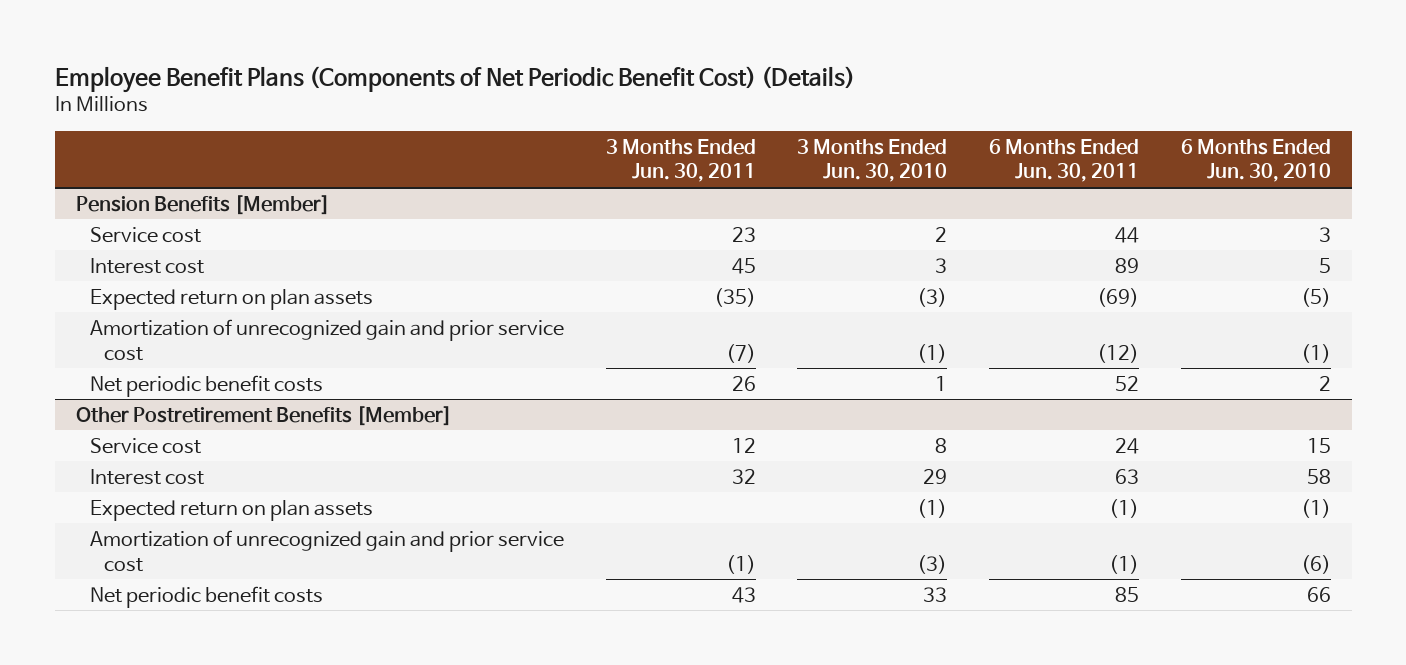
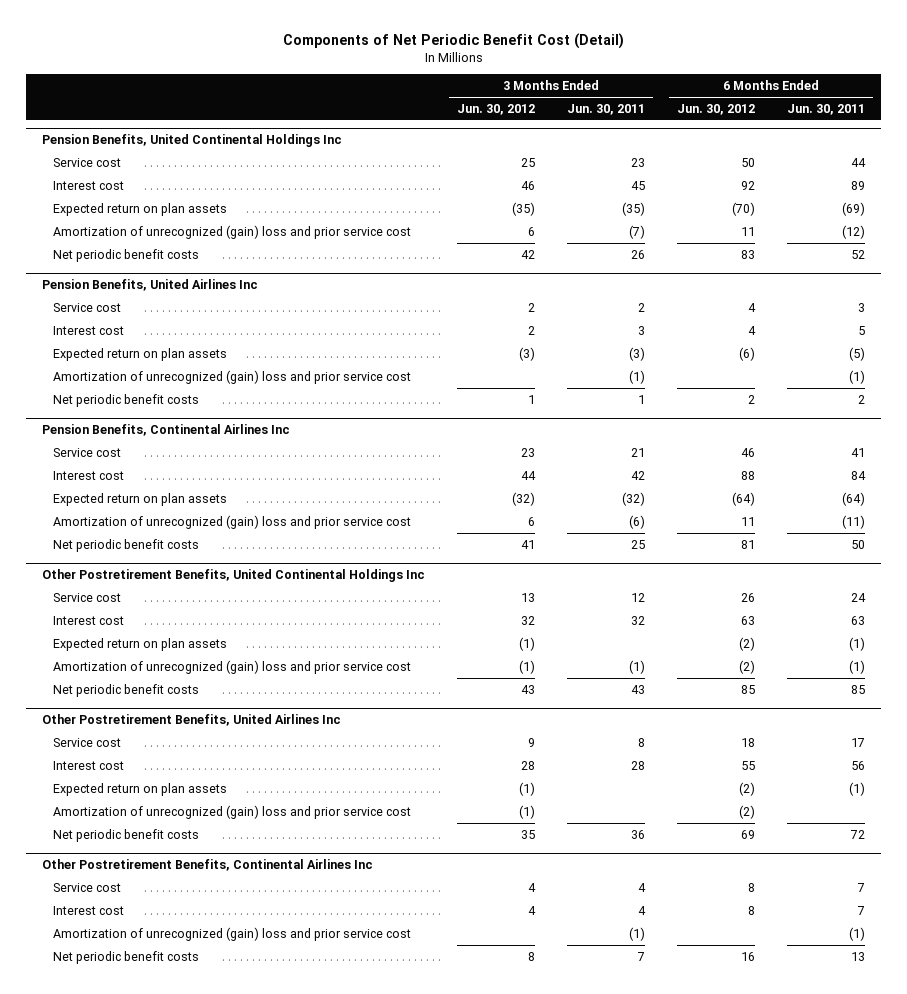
- Employee Benefit Plans (Components of Net Periodic Benefit Cost) (Details)
+ Components of Net Periodic Benefit Cost (Detail)
- | 3 Months Ended Jun. 30, 2011 | 3 Months Ended Jun. 30, 2010 | 6 Months Ended Jun. 30, 2011 | 6 Months Ended Jun. 30, 2010
+ | 3 Months Ended Jun. 30, 2012 | 3 Months Ended Jun. 30, 2011 | 6 Months Ended Jun. 30, 2012 | 6 Months Ended Jun. 30, 2011
- Pension Benefits [Member]
+ Pension Benefits, United Continental Holdings Inc
- Amortization of unrecognized gain and prior service cost | (7) | (1) | (12) | (1)
+ Amortization of unrecognized (gain) loss and prior service cost | 6 | (7) | 11 | (12)
- Other Postretirement Benefits [Member]
+ Pension Benefits, United Airlines Inc
+ Service cost | 2 | 2 | 4 | 3
+ Interest cost | 2 | 3 | 4 | 5
+ Expected return on plan assets | (3) | (3) | (6) | (5)
+ Amortization of unrecognized (gain) loss and prior service cost | | (1) | | (1)
+ Net periodic benefit costs | 1 | 1 | 2 | 2
+ Pension Benefits, Continental Airlines Inc
+ Service cost | 23 | 21 | 46 | 41
+ Interest cost | 44 | 42 | 88 | 84
+ Expected return on plan assets | (32) | (32) | (64) | (64)
+ Amortization of unrecognized (gain) loss and prior service cost | 6 | (6) | 11 | (11)
+ Net periodic benefit costs | 41 | 25 | 81 | 50
+ Other Postretirement Benefits, United Continental Holdings Inc
- Amortization of unrecognized gain and prior service cost | (1) | (3) | (1) | (6)
+ Amortization of unrecognized (gain) loss and prior service cost | (1) | (1) | (2) | (1)
+ Other Postretirement Benefits, United Airlines Inc
+ Service cost | 9 | 8 | 18 | 17
+ Interest cost | 28 | 28 | 55 | 56
+ Expected return on plan assets | (1) | | (2) | (1)
+ Amortization of unrecognized (gain) loss and prior service cost | (1) | | (2) |
+ Net periodic benefit costs | 35 | 36 | 69 | 72
+ Other Postretirement Benefits, Continental Airlines Inc
+ Service cost | 4 | 4 | 8 | 7
+ Interest cost | 4 | 4 | 8 | 7
+ Amortization of unrecognized (gain) loss and prior service cost | | (1) | | (1)
+ Net periodic benefit costs | 8 | 7 | 16 | 13

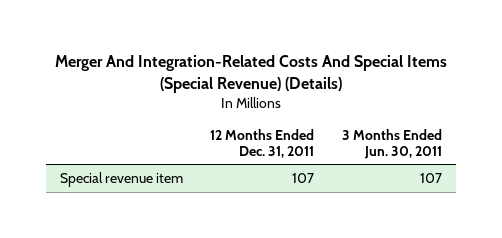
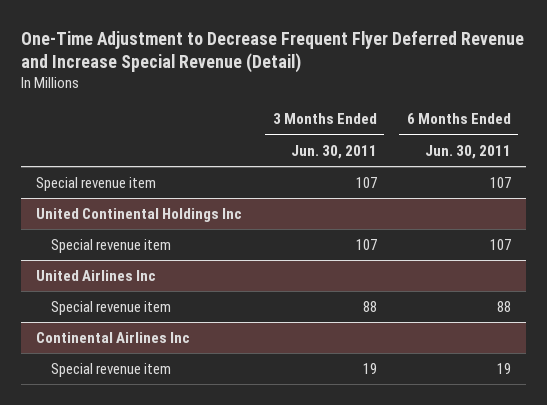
- Merger And Integration-Related Costs And Special Items (Special Revenue) (Details)
+ One-Time Adjustment to Decrease Frequent Flyer Deferred Revenue and Increase Special Revenue (Detail)
- | 12 Months Ended Dec. 31, 2011 | 3 Months Ended Jun. 30, 2011
+ | 3 Months Ended Jun. 30, 2011 | 6 Months Ended Jun. 30, 2011
+ United Continental Holdings Inc
+ Special revenue item | 107 | 107
+ United Airlines Inc
+ Special revenue item | 88 | 88
+ Continental Airlines Inc
+ Special revenue item | 19 | 19

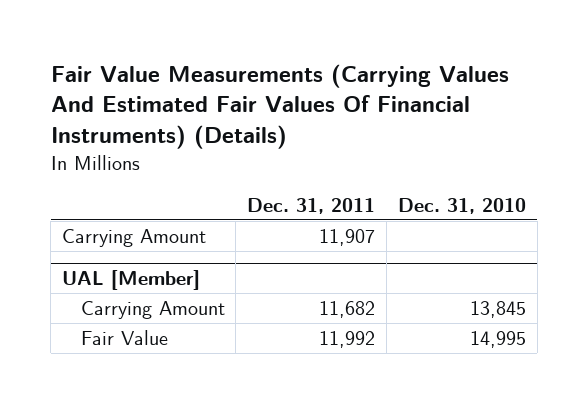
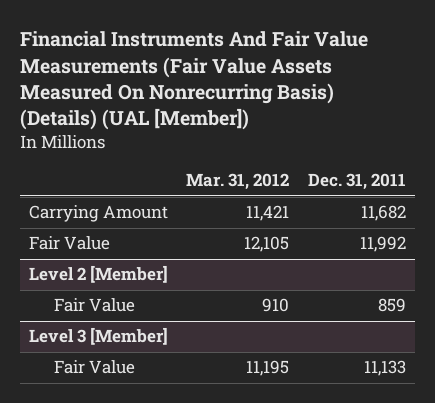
- Fair Value Measurements (Carrying Values And Estimated Fair Values Of Financial Instruments) (Details)
+ Financial Instruments And Fair Value Measurements (Fair Value Assets Measured On Nonrecurring Basis) (Details) (UAL [Member])
- | Dec. 31, 2011 | Dec. 31, 2010
+ | Mar. 31, 2012 | Dec. 31, 2011
- Carrying Amount | 11,907 |
- UAL [Member]
+ Level 2 [Member]
+ Fair Value | 910 | 859
+ Level 3 [Member]
+ Fair Value | 11,195 | 11,133

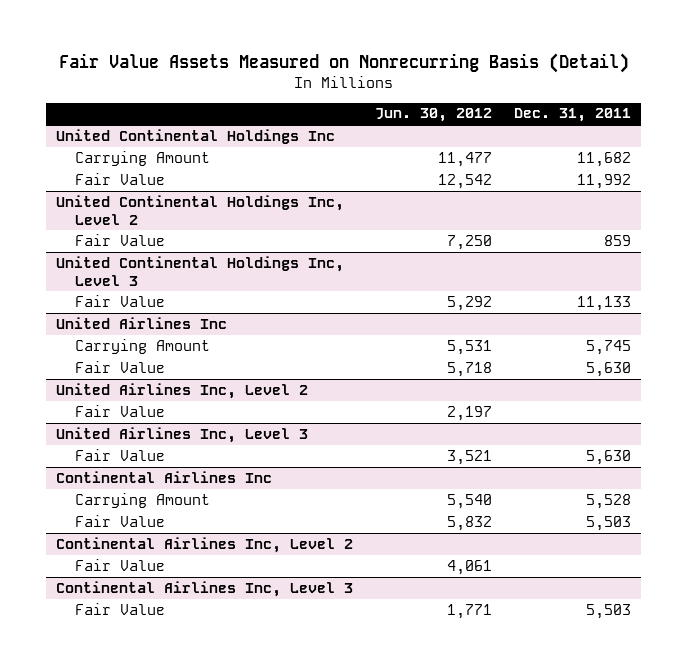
- Financial Instruments And Fair Value Measurements (Fair Value Assets Measured On Nonrecurring Basis) (Details) (UAL [Member])
+ Fair Value Assets Measured on Nonrecurring Basis (Detail)
- | Mar. 31, 2012 | Dec. 31, 2011
+ | Jun. 30, 2012 | Dec. 31, 2011
+ United Continental Holdings Inc
- Level 2 [Member]
+ United Continental Holdings Inc, Level 2
- Level 3 [Member]
+ United Continental Holdings Inc, Level 3
+ United Airlines Inc
+ Carrying Amount | 5,531 | 5,745
+ Fair Value | 5,718 | 5,630
+ United Airlines Inc, Level 2
+ Fair Value | 2,197 |
+ United Airlines Inc, Level 3
+ Fair Value | 3,521 | 5,630
+ Continental Airlines Inc
+ Carrying Amount | 5,540 | 5,528
+ Fair Value | 5,832 | 5,503
+ Continental Airlines Inc, Level 2
+ Fair Value | 4,061 |
+ Continental Airlines Inc, Level 3
+ Fair Value | 1,771 | 5,503

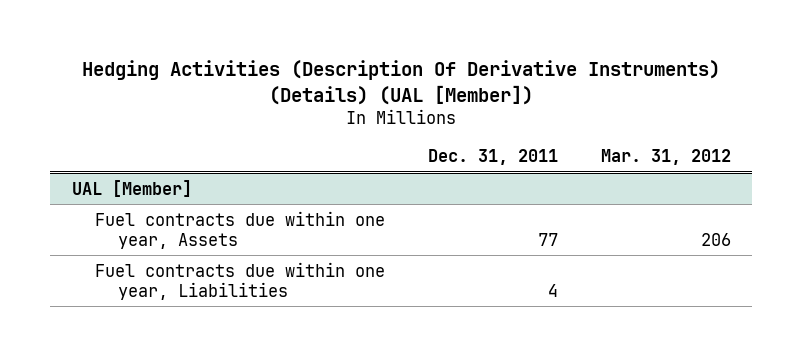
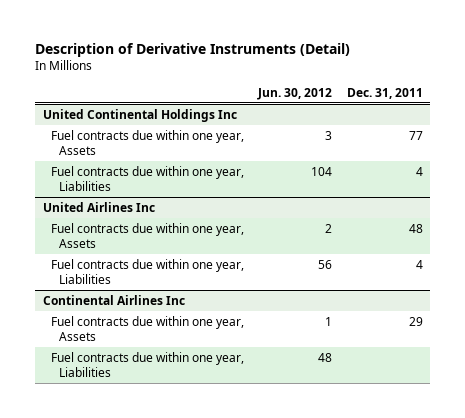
- Hedging Activities (Description Of Derivative Instruments) (Details) (UAL [Member])
+ Description of Derivative Instruments (Detail)
- | Dec. 31, 2011 | Mar. 31, 2012
+ | Jun. 30, 2012 | Dec. 31, 2011
- UAL [Member]
+ United Continental Holdings Inc
+ United Airlines Inc
+ Fuel contracts due within one year, Assets | 2 | 48
+ Fuel contracts due within one year, Liabilities | 56 | 4
+ Continental Airlines Inc
+ Fuel contracts due within one year, Assets | 1 | 29
+ Fuel contracts due within one year, Liabilities | 48 |

